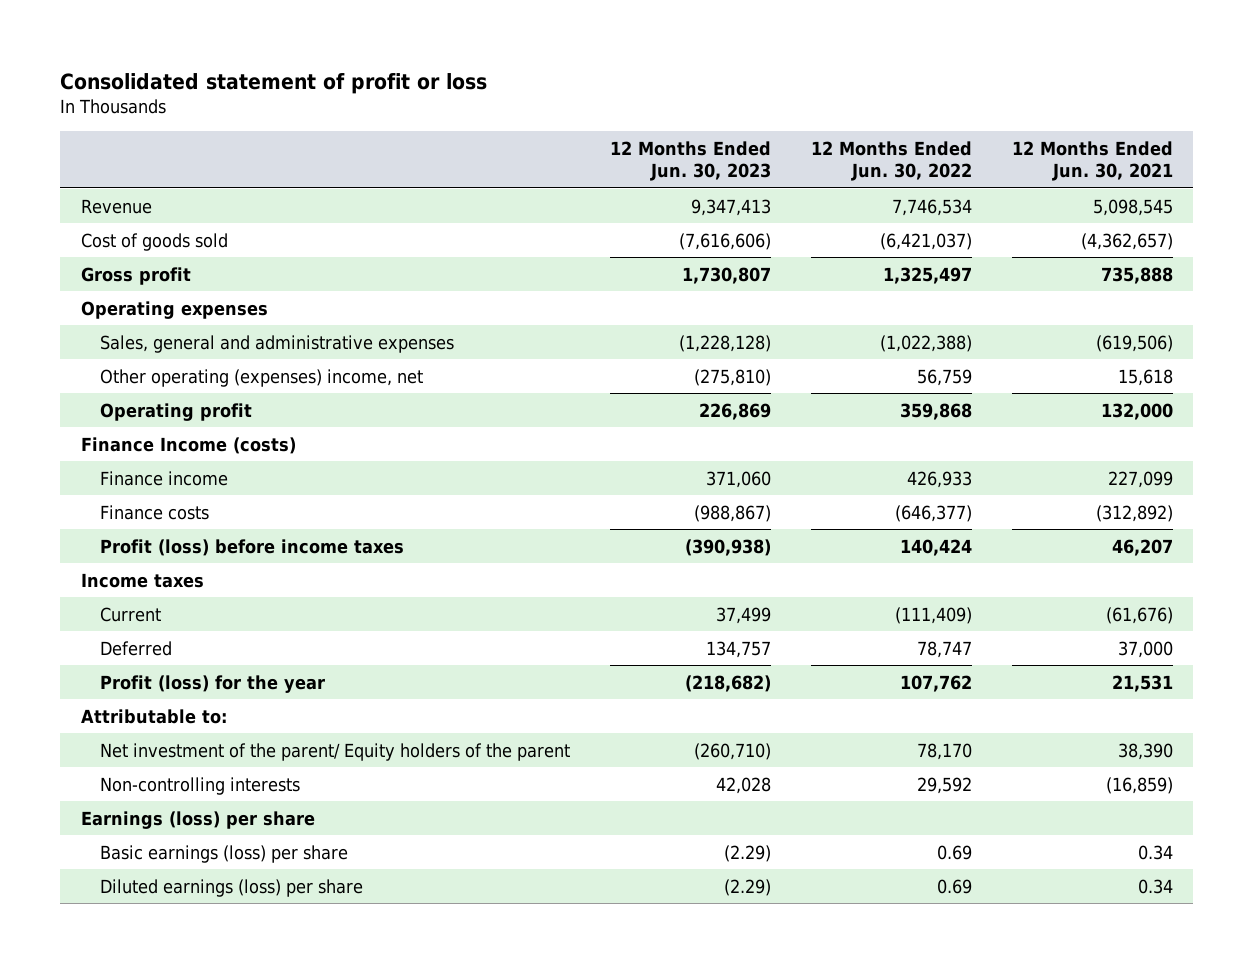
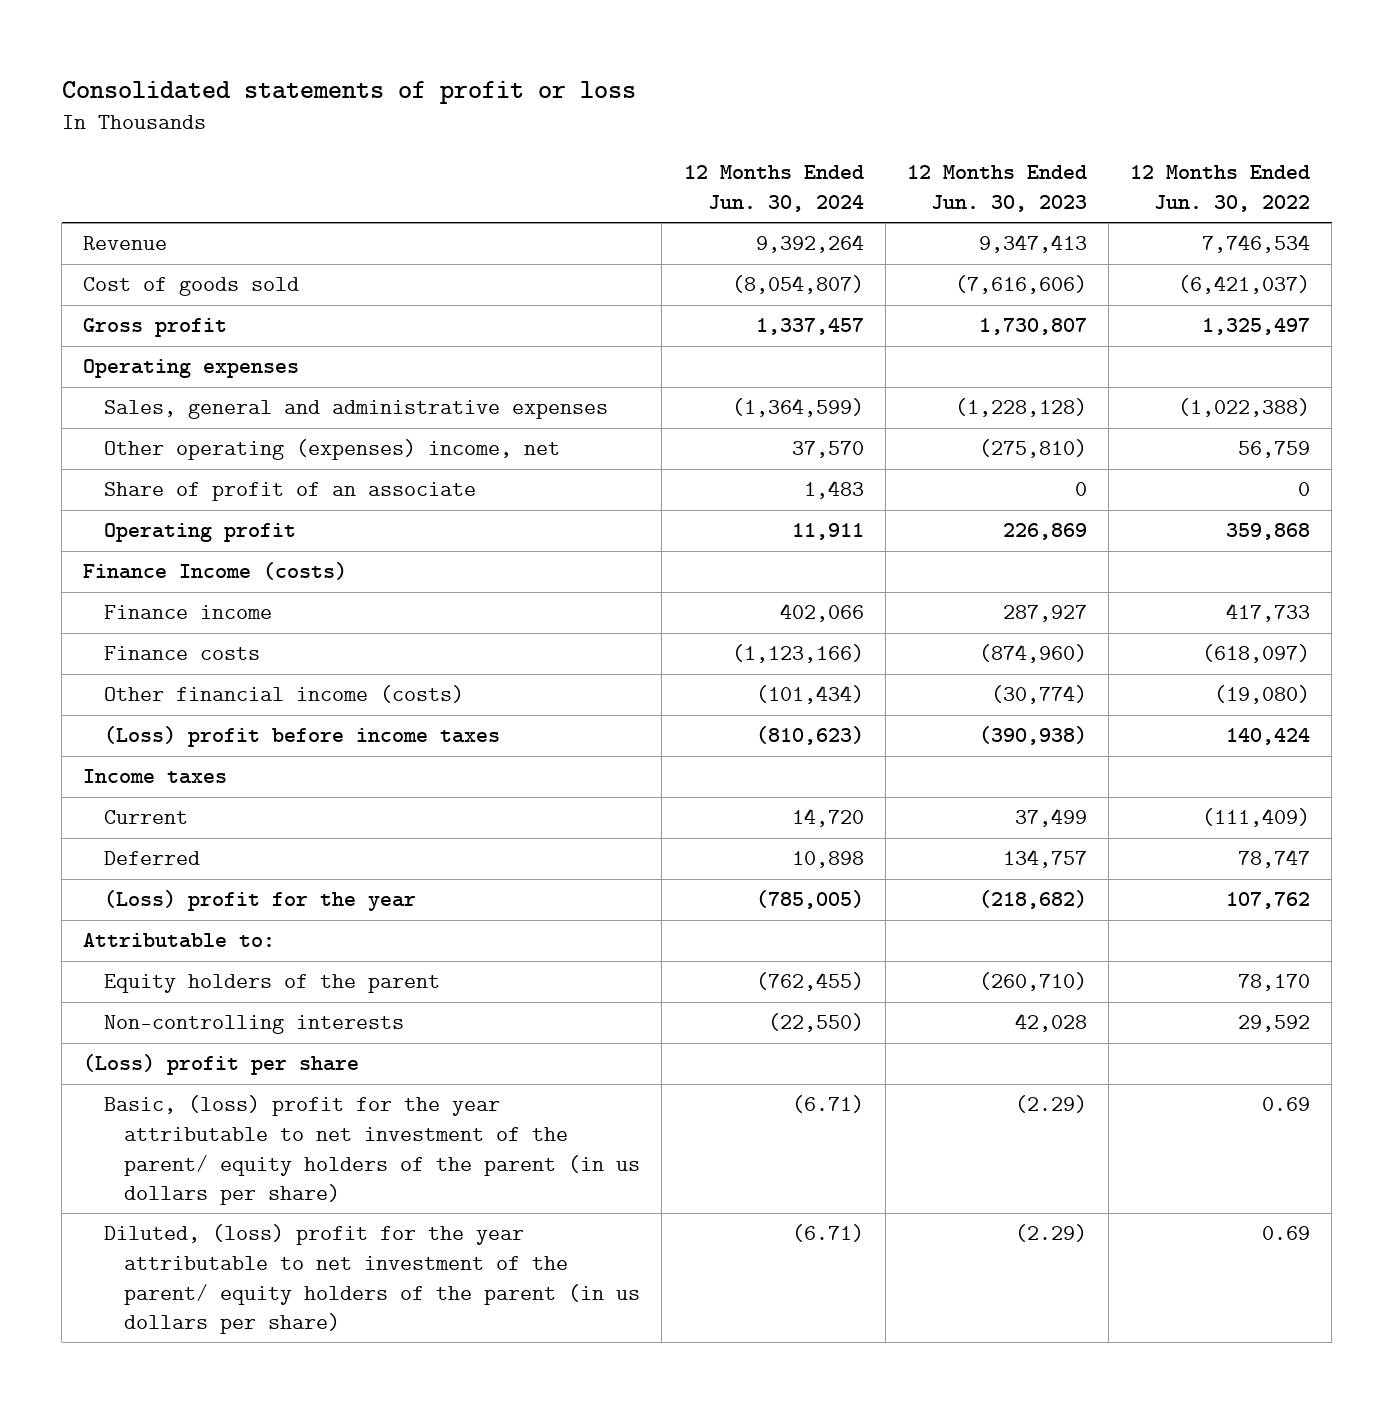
- Consolidated statement of profit or loss
+ Consolidated statements of profit or loss
- | 12 Months Ended Jun. 30, 2023 | 12 Months Ended Jun. 30, 2022 | 12 Months Ended Jun. 30, 2021
+ | 12 Months Ended Jun. 30, 2024 | 12 Months Ended Jun. 30, 2023 | 12 Months Ended Jun. 30, 2022
+ Share of profit of an associate | 1,483 | 0 | 0
- Finance income | 371,060 | 426,933 | 227,099
- Finance costs | (988,867) | (646,377) | (312,892)
- Profit (loss) before income taxes | (390,938) | 140,424 | 46,207
+ Finance income | 402,066 | 287,927 | 417,733
+ Finance costs | (1,123,166) | (874,960) | (618,097)
+ Other financial income (costs) | (101,434) | (30,774) | (19,080)
+ (Loss) profit before income taxes | (810,623) | (390,938) | 140,424
- Profit (loss) for the year | (218,682) | 107,762 | 21,531
+ (Loss) profit for the year | (785,005) | (218,682) | 107,762
- Net investment of the parent/ Equity holders of the parent | (260,710) | 78,170 | 38,390
+ Equity holders of the parent | (762,455) | (260,710) | 78,170
- Earnings (loss) per share
- Basic earnings (loss) per share | (2.29) | 0.69 | 0.34
- Diluted earnings (loss) per share | (2.29) | 0.69 | 0.34
+ (Loss) profit per share
+ Basic, (loss) profit for the year attributable to net investment of the parent/ equity holders of the parent (in us dollars per share) | (6.71) | (2.29) | 0.69
+ Diluted, (loss) profit for the year attributable to net investment of the parent/ equity holders of the parent (in us dollars per share) | (6.71) | (2.29) | 0.69

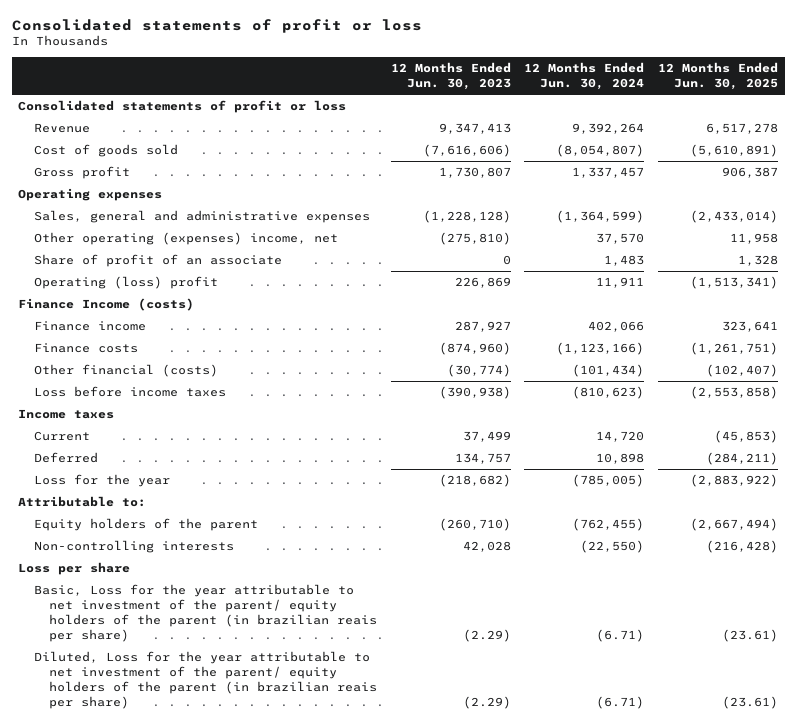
- | 12 Months Ended Jun. 30, 2024 | 12 Months Ended Jun. 30, 2023 | 12 Months Ended Jun. 30, 2022
+ | 12 Months Ended Jun. 30, 2023 | 12 Months Ended Jun. 30, 2024 | 12 Months Ended Jun. 30, 2025
+ Consolidated statements of profit or loss
- Operating profit | 11,911 | 226,869 | 359,868
+ Operating (loss) profit | 226,869 | 11,911 | (1,513,341)
- Other financial income (costs) | (101,434) | (30,774) | (19,080)
- (Loss) profit before income taxes | (810,623) | (390,938) | 140,424
+ Other financial (costs) | (30,774) | (101,434) | (102,407)
+ Loss before income taxes | (390,938) | (810,623) | (2,553,858)
- (Loss) profit for the year | (785,005) | (218,682) | 107,762
+ Loss for the year | (218,682) | (785,005) | (2,883,922)
- (Loss) profit per share
- Basic, (loss) profit for the year attributable to net investment of the parent/ equity holders of the parent (in us dollars per share) | (6.71) | (2.29) | 0.69
- Diluted, (loss) profit for the year attributable to net investment of the parent/ equity holders of the parent (in us dollars per share) | (6.71) | (2.29) | 0.69
+ Loss per share
+ Basic, Loss for the year attributable to net investment of the parent/ equity holders of the parent (in brazilian reais per share) | (2.29) | (6.71) | (23.61)
+ Diluted, Loss for the year attributable to net investment of the parent/ equity holders of the parent (in brazilian reais per share) | (2.29) | (6.71) | (23.61)

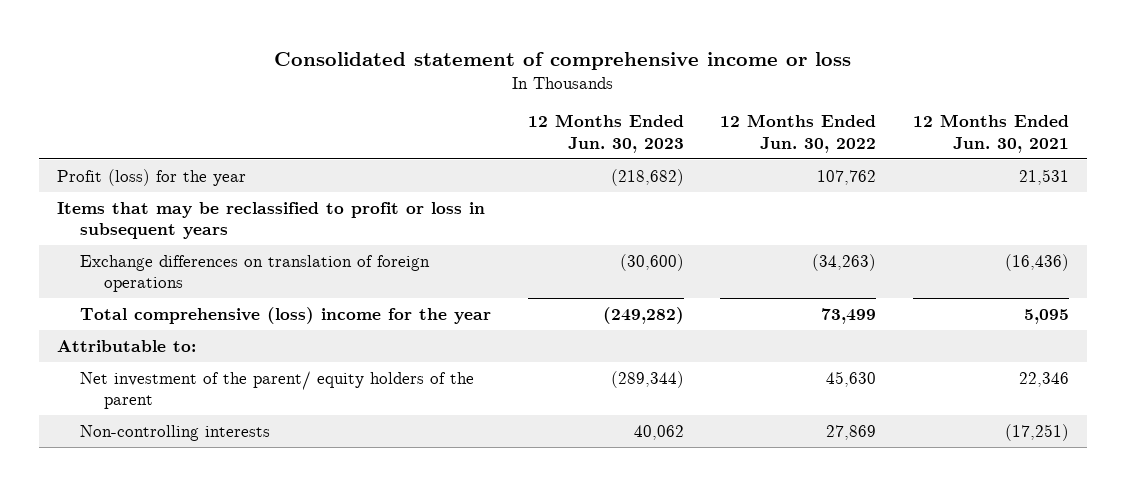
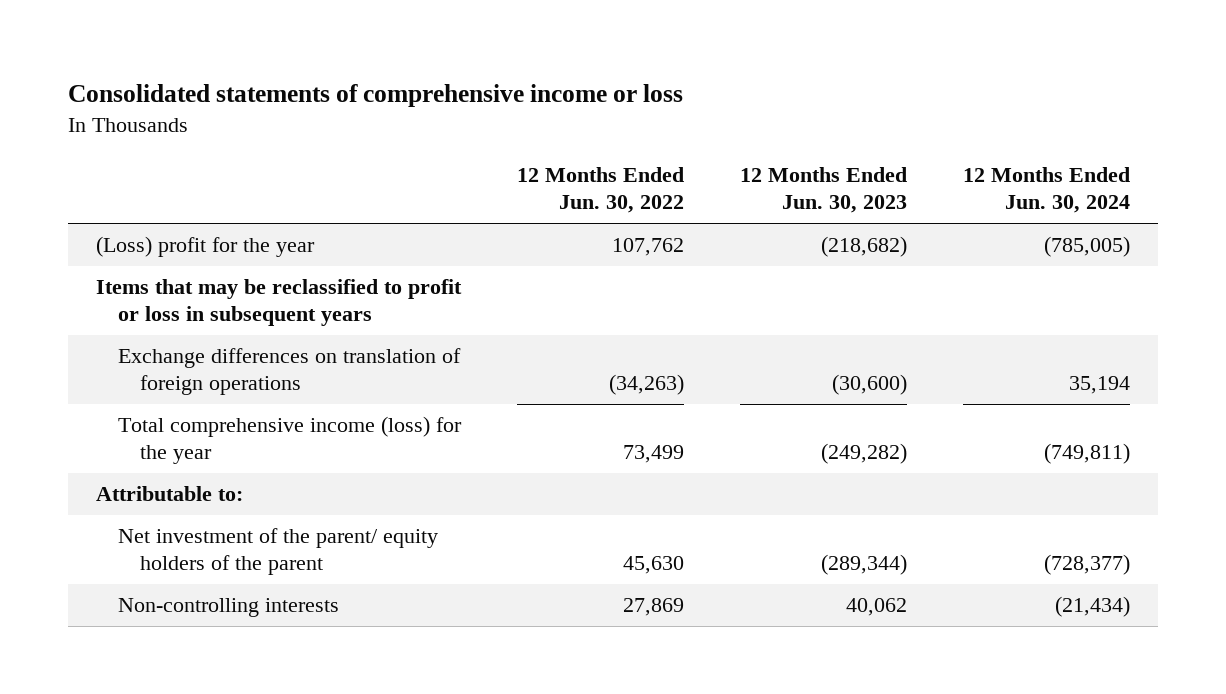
- Consolidated statement of comprehensive income or loss
+ Consolidated statements of comprehensive income or loss
- | 12 Months Ended Jun. 30, 2023 | 12 Months Ended Jun. 30, 2022 | 12 Months Ended Jun. 30, 2021
+ | 12 Months Ended Jun. 30, 2022 | 12 Months Ended Jun. 30, 2023 | 12 Months Ended Jun. 30, 2024
- Profit (loss) for the year | (218,682) | 107,762 | 21,531
+ (Loss) profit for the year | 107,762 | (218,682) | (785,005)
- Total comprehensive (loss) income for the year | (249,282) | 73,499 | 5,095
+ Total comprehensive income (loss) for the year | 73,499 | (249,282) | (749,811)

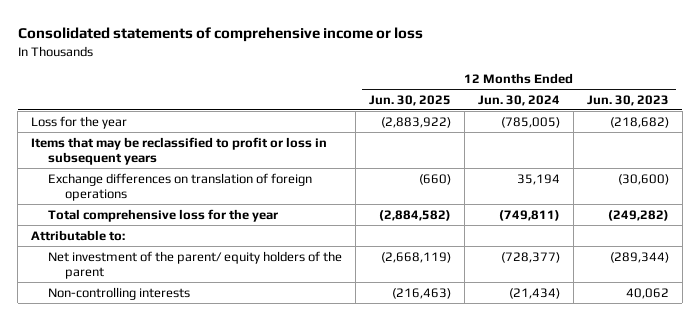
- | 12 Months Ended Jun. 30, 2022 | 12 Months Ended Jun. 30, 2023 | 12 Months Ended Jun. 30, 2024
+ | 12 Months Ended Jun. 30, 2025 | 12 Months Ended Jun. 30, 2024 | 12 Months Ended Jun. 30, 2023
- (Loss) profit for the year | 107,762 | (218,682) | (785,005)
+ Loss for the year | (2,883,922) | (785,005) | (218,682)
- Total comprehensive income (loss) for the year | 73,499 | (249,282) | (749,811)
+ Total comprehensive loss for the year | (2,884,582) | (749,811) | (249,282)

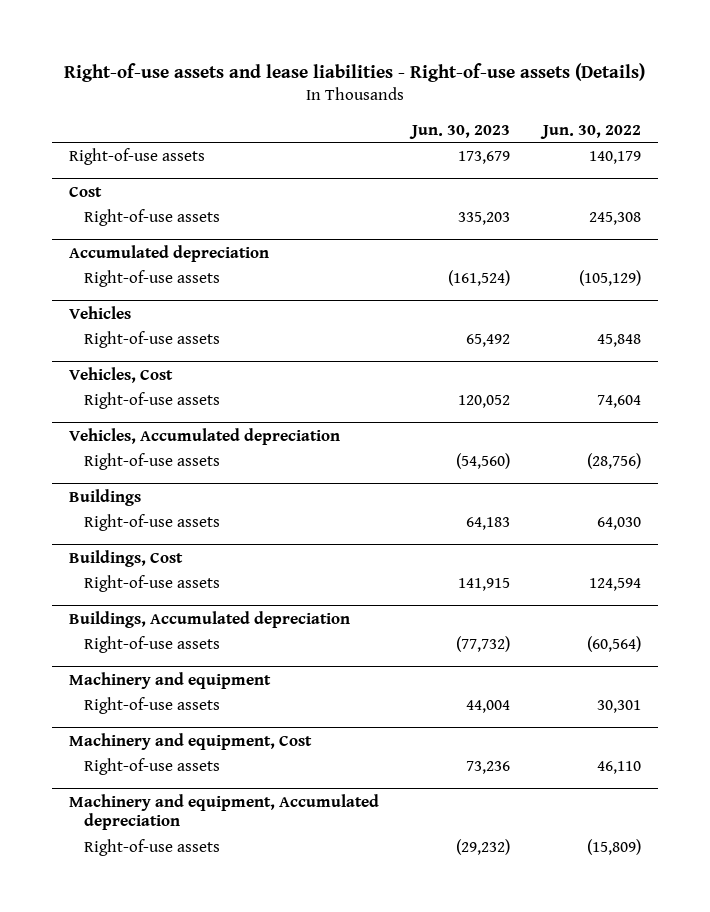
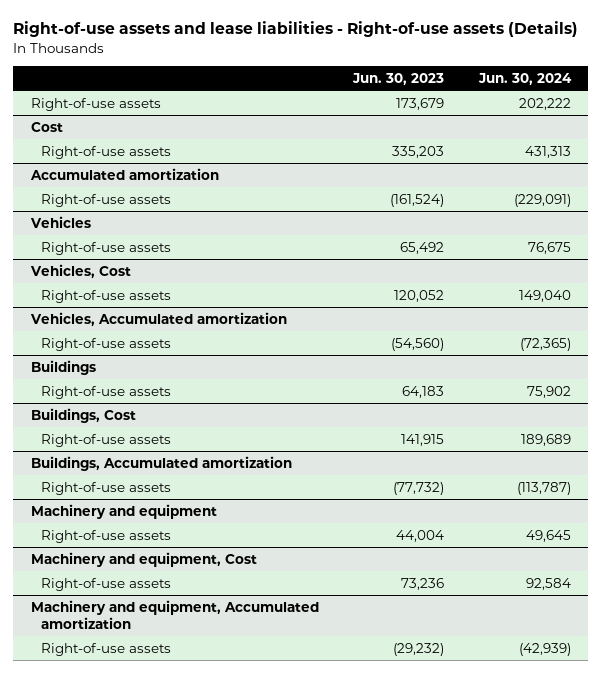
- | Jun. 30, 2023 | Jun. 30, 2022
+ | Jun. 30, 2023 | Jun. 30, 2024
- Accumulated depreciation
+ Accumulated amortization
- Vehicles, Accumulated depreciation
+ Vehicles, Accumulated amortization
- Buildings, Accumulated depreciation
+ Buildings, Accumulated amortization
- Machinery and equipment, Accumulated depreciation
+ Machinery and equipment, Accumulated amortization

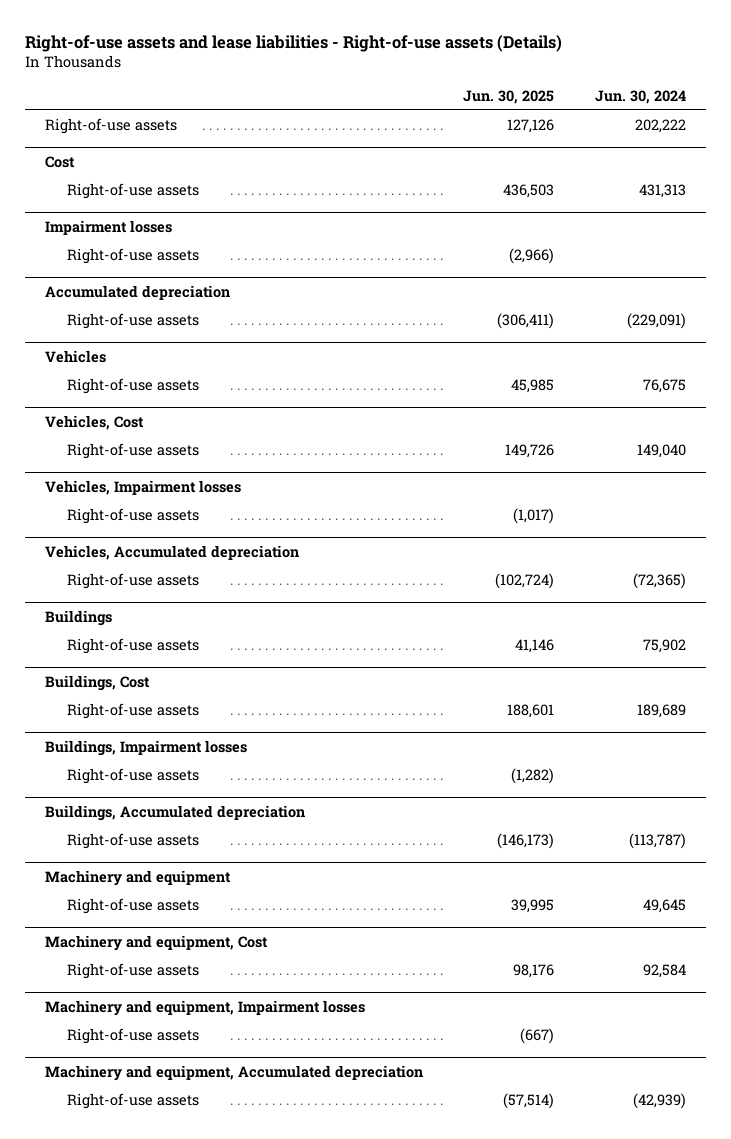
- | Jun. 30, 2023 | Jun. 30, 2024
+ | Jun. 30, 2025 | Jun. 30, 2024
- Accumulated amortization
+ Impairment losses
+ Right-of-use assets | (2,966) |
+ Accumulated depreciation
- Vehicles, Accumulated amortization
+ Vehicles, Impairment losses
+ Right-of-use assets | (1,017) |
+ Vehicles, Accumulated depreciation
- Buildings, Accumulated amortization
+ Buildings, Impairment losses
+ Right-of-use assets | (1,282) |
+ Buildings, Accumulated depreciation
- Machinery and equipment, Accumulated amortization
+ Machinery and equipment, Impairment losses
+ Right-of-use assets | (667) |
+ Machinery and equipment, Accumulated depreciation

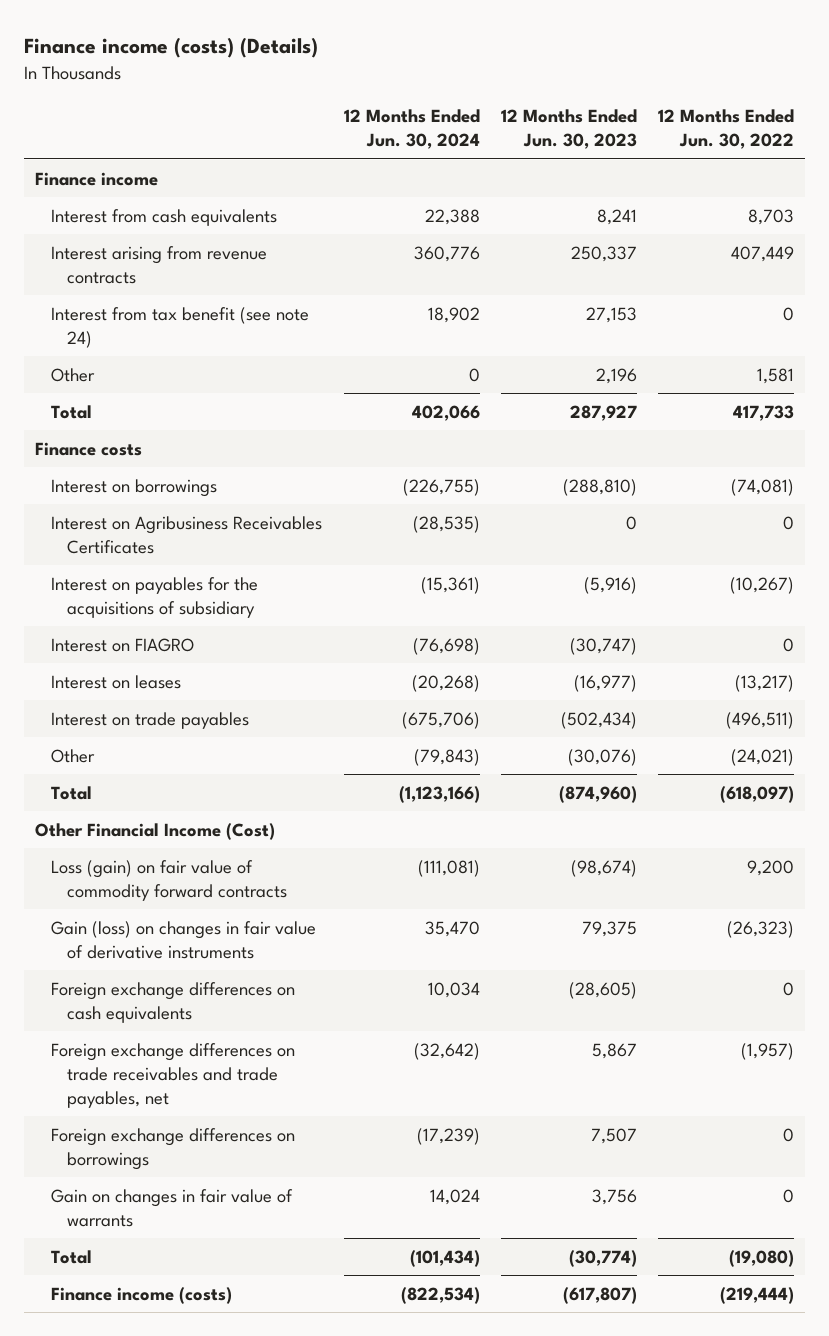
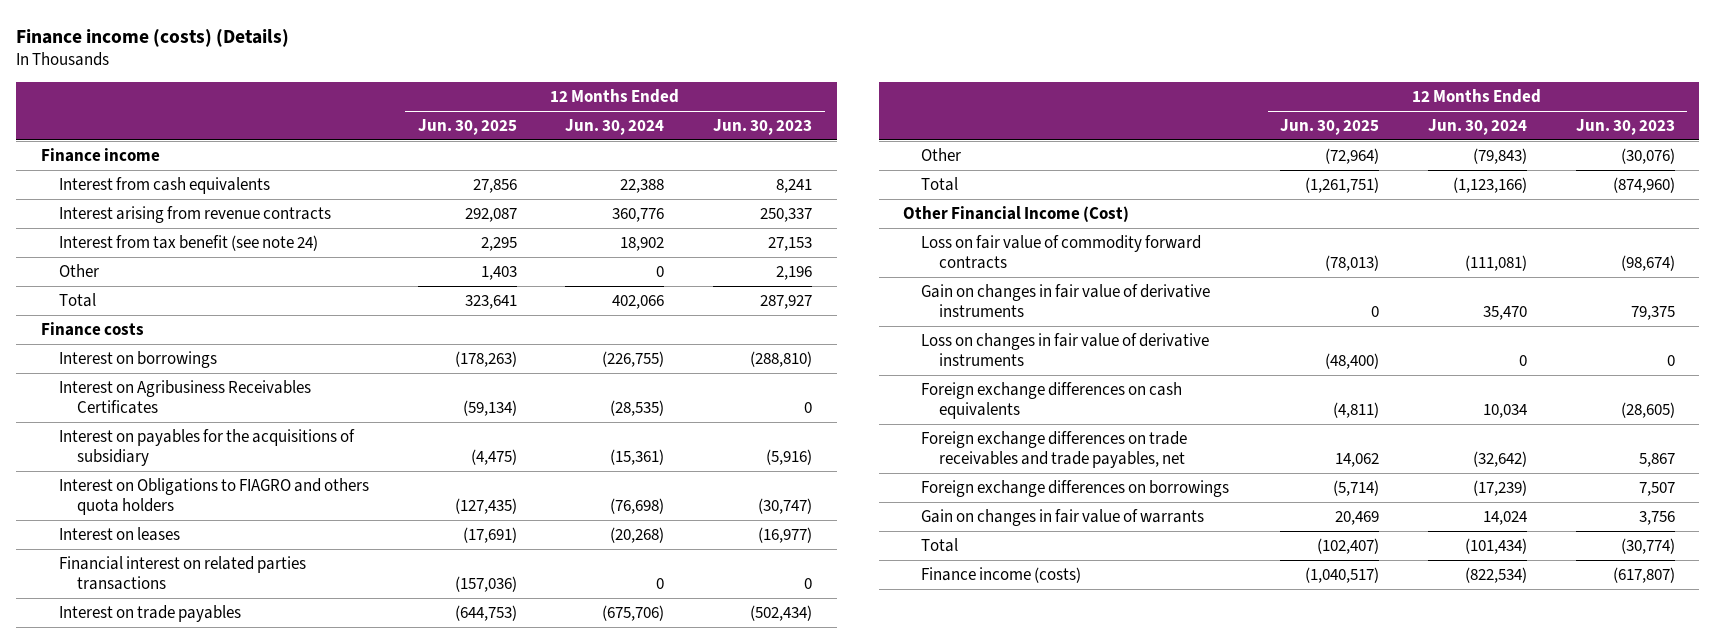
- | 12 Months Ended Jun. 30, 2024 | 12 Months Ended Jun. 30, 2023 | 12 Months Ended Jun. 30, 2022
+ | 12 Months Ended Jun. 30, 2025 | 12 Months Ended Jun. 30, 2024 | 12 Months Ended Jun. 30, 2023
- Interest on FIAGRO | (76,698) | (30,747) | 0
+ Interest on Obligations to FIAGRO and others quota holders | (127,435) | (76,698) | (30,747)
+ Financial interest on related parties transactions | (157,036) | 0 | 0
- Loss (gain) on fair value of commodity forward contracts | (111,081) | (98,674) | 9,200
- Gain (loss) on changes in fair value of derivative instruments | 35,470 | 79,375 | (26,323)
+ Loss on fair value of commodity forward contracts | (78,013) | (111,081) | (98,674)
+ Gain on changes in fair value of derivative instruments | 0 | 35,470 | 79,375
+ Loss on changes in fair value of derivative instruments | (48,400) | 0 | 0

